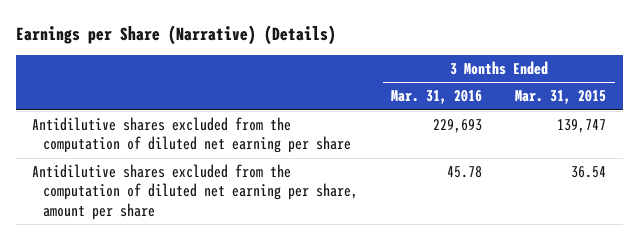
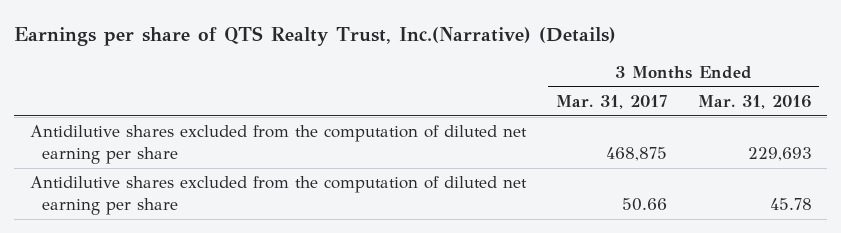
- Earnings per Share (Narrative) (Details)
+ Earnings per share of QTS Realty Trust, Inc.(Narrative) (Details)
- | 3 Months Ended Mar. 31, 2016 | 3 Months Ended Mar. 31, 2015
+ | 3 Months Ended Mar. 31, 2017 | 3 Months Ended Mar. 31, 2016
- Antidilutive shares excluded from the computation of diluted net earning per share, amount per share | 45.78 | 36.54
+ Antidilutive shares excluded from the computation of diluted net earning per share | 50.66 | 45.78

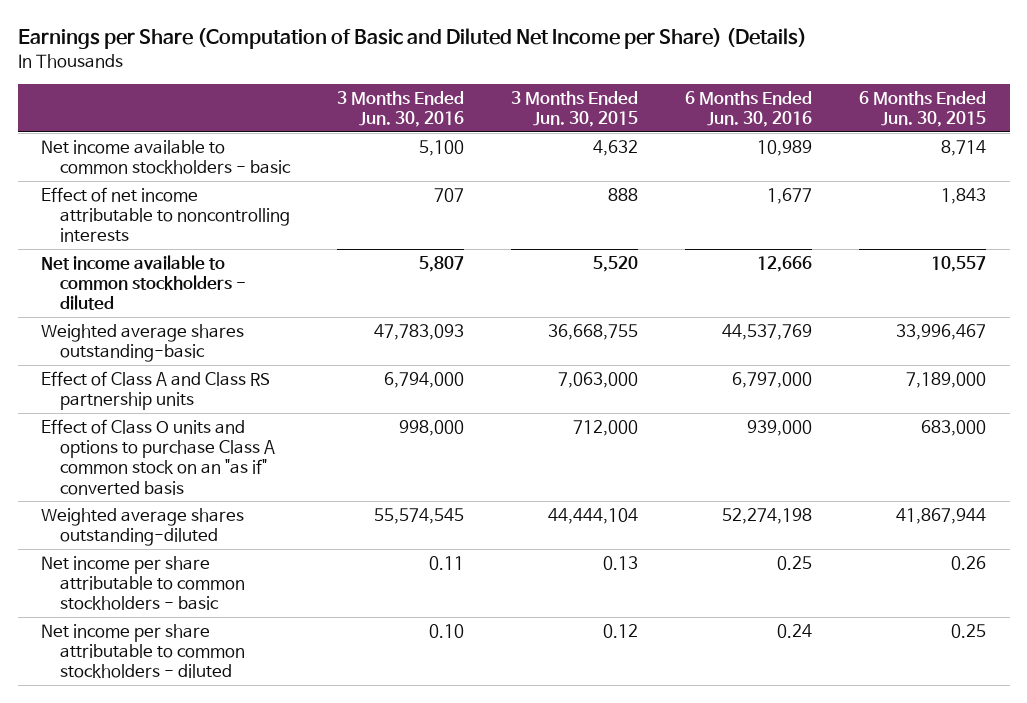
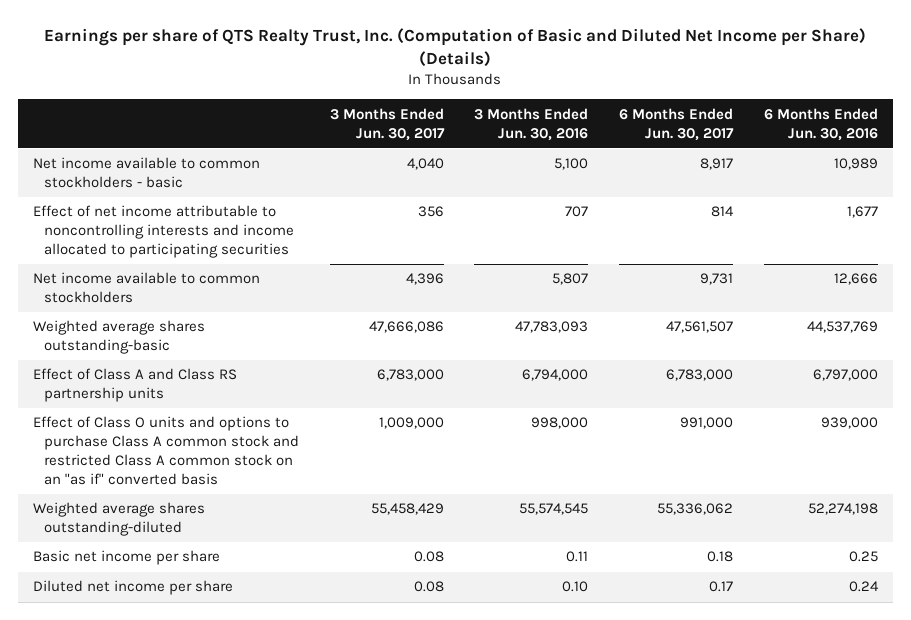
- Earnings per Share (Computation of Basic and Diluted Net Income per Share) (Details)
+ Earnings per share of QTS Realty Trust, Inc. (Computation of Basic and Diluted Net Income per Share) (Details)
- | 3 Months Ended Jun. 30, 2016 | 3 Months Ended Jun. 30, 2015 | 6 Months Ended Jun. 30, 2016 | 6 Months Ended Jun. 30, 2015
+ | 3 Months Ended Jun. 30, 2017 | 3 Months Ended Jun. 30, 2016 | 6 Months Ended Jun. 30, 2017 | 6 Months Ended Jun. 30, 2016
- Effect of net income attributable to noncontrolling interests | 707 | 888 | 1,677 | 1,843
- Net income available to common stockholders - diluted | 5,807 | 5,520 | 12,666 | 10,557
+ Effect of net income attributable to noncontrolling interests and income allocated to participating securities | 356 | 707 | 814 | 1,677
+ Net income available to common stockholders | 4,396 | 5,807 | 9,731 | 12,666
- Effect of Class O units and options to purchase Class A common stock on an "as if" converted basis | 998,000 | 712,000 | 939,000 | 683,000
+ Effect of Class O units and options to purchase Class A common stock and restricted Class A common stock on an "as if" converted basis | 1,009,000 | 998,000 | 991,000 | 939,000
- Net income per share attributable to common stockholders - basic | 0.11 | 0.13 | 0.25 | 0.26
- Net income per share attributable to common stockholders - diluted | 0.10 | 0.12 | 0.24 | 0.25
+ Basic net income per share | 0.08 | 0.11 | 0.18 | 0.25
+ Diluted net income per share | 0.08 | 0.10 | 0.17 | 0.24

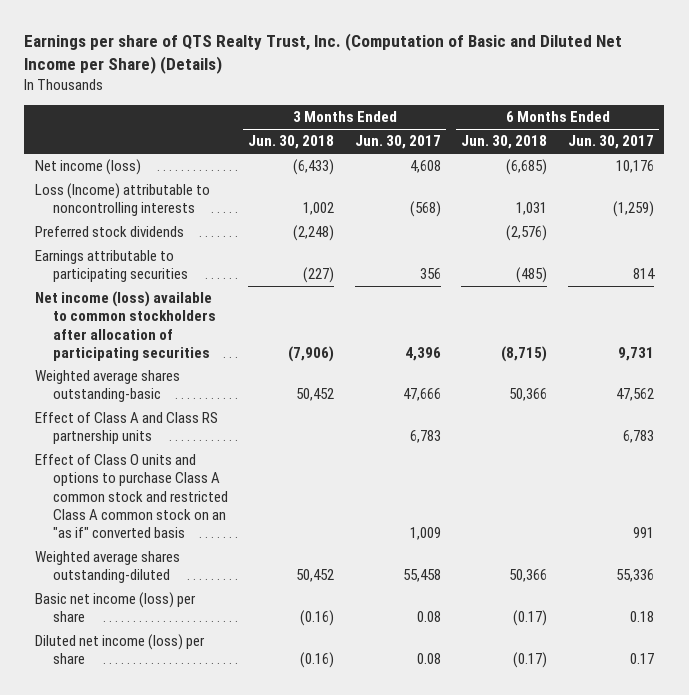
- | 3 Months Ended Jun. 30, 2017 | 3 Months Ended Jun. 30, 2016 | 6 Months Ended Jun. 30, 2017 | 6 Months Ended Jun. 30, 2016
+ | 3 Months Ended Jun. 30, 2018 | 3 Months Ended Jun. 30, 2017 | 6 Months Ended Jun. 30, 2018 | 6 Months Ended Jun. 30, 2017
- Net income available to common stockholders - basic | 4,040 | 5,100 | 8,917 | 10,989
- Effect of net income attributable to noncontrolling interests and income allocated to participating securities | 356 | 707 | 814 | 1,677
- Net income available to common stockholders | 4,396 | 5,807 | 9,731 | 12,666
- Weighted average shares outstanding-basic | 47,666,086 | 47,783,093 | 47,561,507 | 44,537,769
- Effect of Class A and Class RS partnership units | 6,783,000 | 6,794,000 | 6,783,000 | 6,797,000
- Effect of Class O units and options to purchase Class A common stock and restricted Class A common stock on an "as if" converted basis | 1,009,000 | 998,000 | 991,000 | 939,000
- Weighted average shares outstanding-diluted | 55,458,429 | 55,574,545 | 55,336,062 | 52,274,198
- Basic net income per share | 0.08 | 0.11 | 0.18 | 0.25
- Diluted net income per share | 0.08 | 0.10 | 0.17 | 0.24
+ Net income (loss) | (6,433) | 4,608 | (6,685) | 10,176
+ Loss (Income) attributable to noncontrolling interests | 1,002 | (568) | 1,031 | (1,259)
+ Preferred stock dividends | (2,248) | | (2,576) |
+ Earnings attributable to participating securities | (227) | 356 | (485) | 814
+ Net income (loss) available to common stockholders after allocation of participating securities | (7,906) | 4,396 | (8,715) | 9,731
+ Weighted average shares outstanding-basic | 50,452 | 47,666 | 50,366 | 47,562
+ Effect of Class A and Class RS partnership units | | 6,783 | | 6,783
+ Effect of Class O units and options to purchase Class A common stock and restricted Class A common stock on an "as if" converted basis | | 1,009 | | 991
+ Weighted average shares outstanding-diluted | 50,452 | 55,458 | 50,366 | 55,336
+ Basic net income (loss) per share | (0.16) | 0.08 | (0.17) | 0.18
+ Diluted net income (loss) per share | (0.16) | 0.08 | (0.17) | 0.17

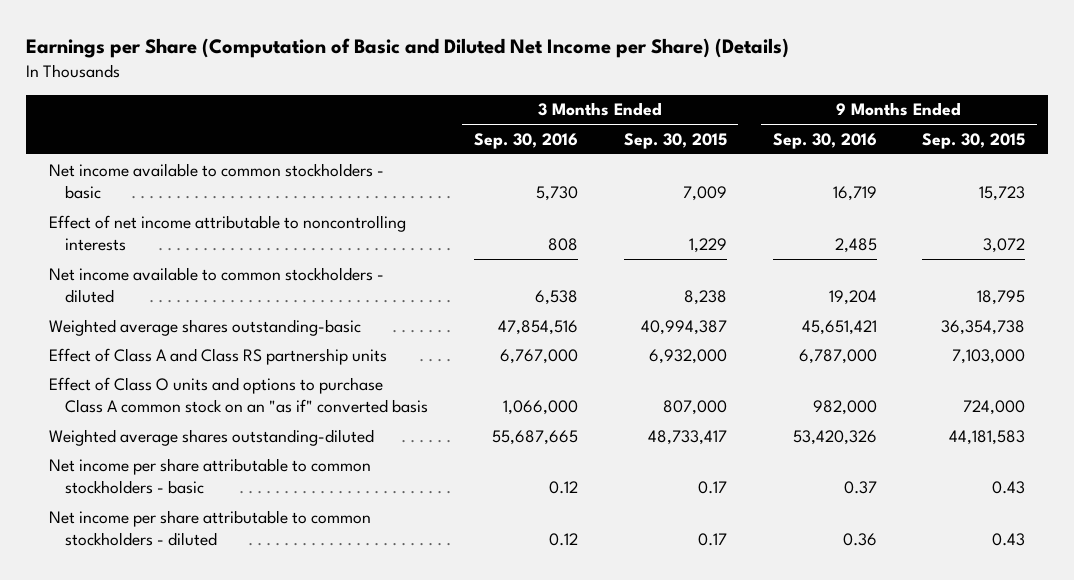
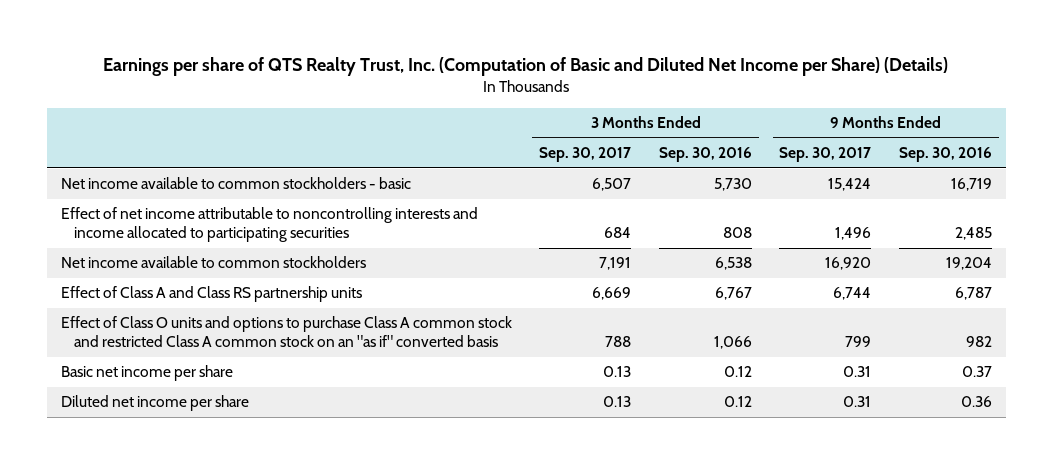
- Earnings per Share (Computation of Basic and Diluted Net Income per Share) (Details)
+ Earnings per share of QTS Realty Trust, Inc. (Computation of Basic and Diluted Net Income per Share) (Details)
- | 3 Months Ended Sep. 30, 2016 | 3 Months Ended Sep. 30, 2015 | 9 Months Ended Sep. 30, 2016 | 9 Months Ended Sep. 30, 2015
+ | 3 Months Ended Sep. 30, 2017 | 3 Months Ended Sep. 30, 2016 | 9 Months Ended Sep. 30, 2017 | 9 Months Ended Sep. 30, 2016
- Effect of net income attributable to noncontrolling interests | 808 | 1,229 | 2,485 | 3,072
- Net income available to common stockholders - diluted | 6,538 | 8,238 | 19,204 | 18,795
- Weighted average shares outstanding-basic | 47,854,516 | 40,994,387 | 45,651,421 | 36,354,738
- Effect of Class A and Class RS partnership units | 6,767,000 | 6,932,000 | 6,787,000 | 7,103,000
- Effect of Class O units and options to purchase Class A common stock on an "as if" converted basis | 1,066,000 | 807,000 | 982,000 | 724,000
- Weighted average shares outstanding-diluted | 55,687,665 | 48,733,417 | 53,420,326 | 44,181,583
- Net income per share attributable to common stockholders - basic | 0.12 | 0.17 | 0.37 | 0.43
- Net income per share attributable to common stockholders - diluted | 0.12 | 0.17 | 0.36 | 0.43
+ Effect of net income attributable to noncontrolling interests and income allocated to participating securities | 684 | 808 | 1,496 | 2,485
+ Net income available to common stockholders | 7,191 | 6,538 | 16,920 | 19,204
+ Effect of Class A and Class RS partnership units | 6,669 | 6,767 | 6,744 | 6,787
+ Effect of Class O units and options to purchase Class A common stock and restricted Class A common stock on an "as if" converted basis | 788 | 1,066 | 799 | 982
+ Basic net income per share | 0.13 | 0.12 | 0.31 | 0.37
+ Diluted net income per share | 0.13 | 0.12 | 0.31 | 0.36

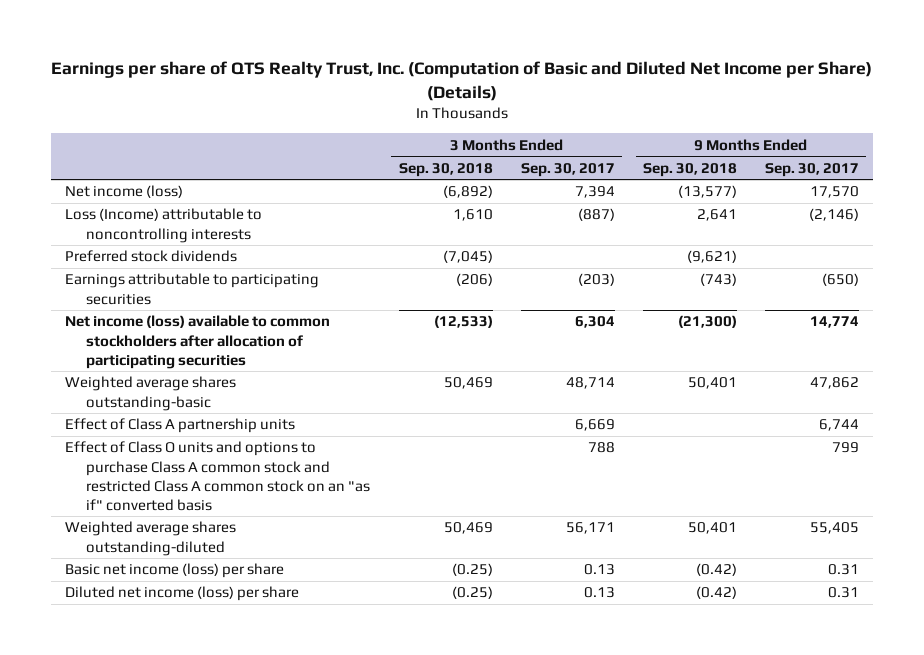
- | 3 Months Ended Sep. 30, 2017 | 3 Months Ended Sep. 30, 2016 | 9 Months Ended Sep. 30, 2017 | 9 Months Ended Sep. 30, 2016
+ | 3 Months Ended Sep. 30, 2018 | 3 Months Ended Sep. 30, 2017 | 9 Months Ended Sep. 30, 2018 | 9 Months Ended Sep. 30, 2017
- Net income available to common stockholders - basic | 6,507 | 5,730 | 15,424 | 16,719
- Effect of net income attributable to noncontrolling interests and income allocated to participating securities | 684 | 808 | 1,496 | 2,485
- Net income available to common stockholders | 7,191 | 6,538 | 16,920 | 19,204
- Effect of Class A and Class RS partnership units | 6,669 | 6,767 | 6,744 | 6,787
+ Net income (loss) | (6,892) | 7,394 | (13,577) | 17,570
+ Loss (Income) attributable to noncontrolling interests | 1,610 | (887) | 2,641 | (2,146)
+ Preferred stock dividends | (7,045) | | (9,621) |
+ Earnings attributable to participating securities | (206) | (203) | (743) | (650)
+ Net income (loss) available to common stockholders after allocation of participating securities | (12,533) | 6,304 | (21,300) | 14,774
+ Weighted average shares outstanding-basic | 50,469 | 48,714 | 50,401 | 47,862
+ Effect of Class A partnership units | | 6,669 | | 6,744
- Basic net income per share | 0.13 | 0.12 | 0.31 | 0.37
- Diluted net income per share | 0.13 | 0.12 | 0.31 | 0.36
+ Weighted average shares outstanding-diluted | 50,469 | 56,171 | 50,401 | 55,405
+ Basic net income (loss) per share | (0.25) | 0.13 | (0.42) | 0.31
+ Diluted net income (loss) per share | (0.25) | 0.13 | (0.42) | 0.31

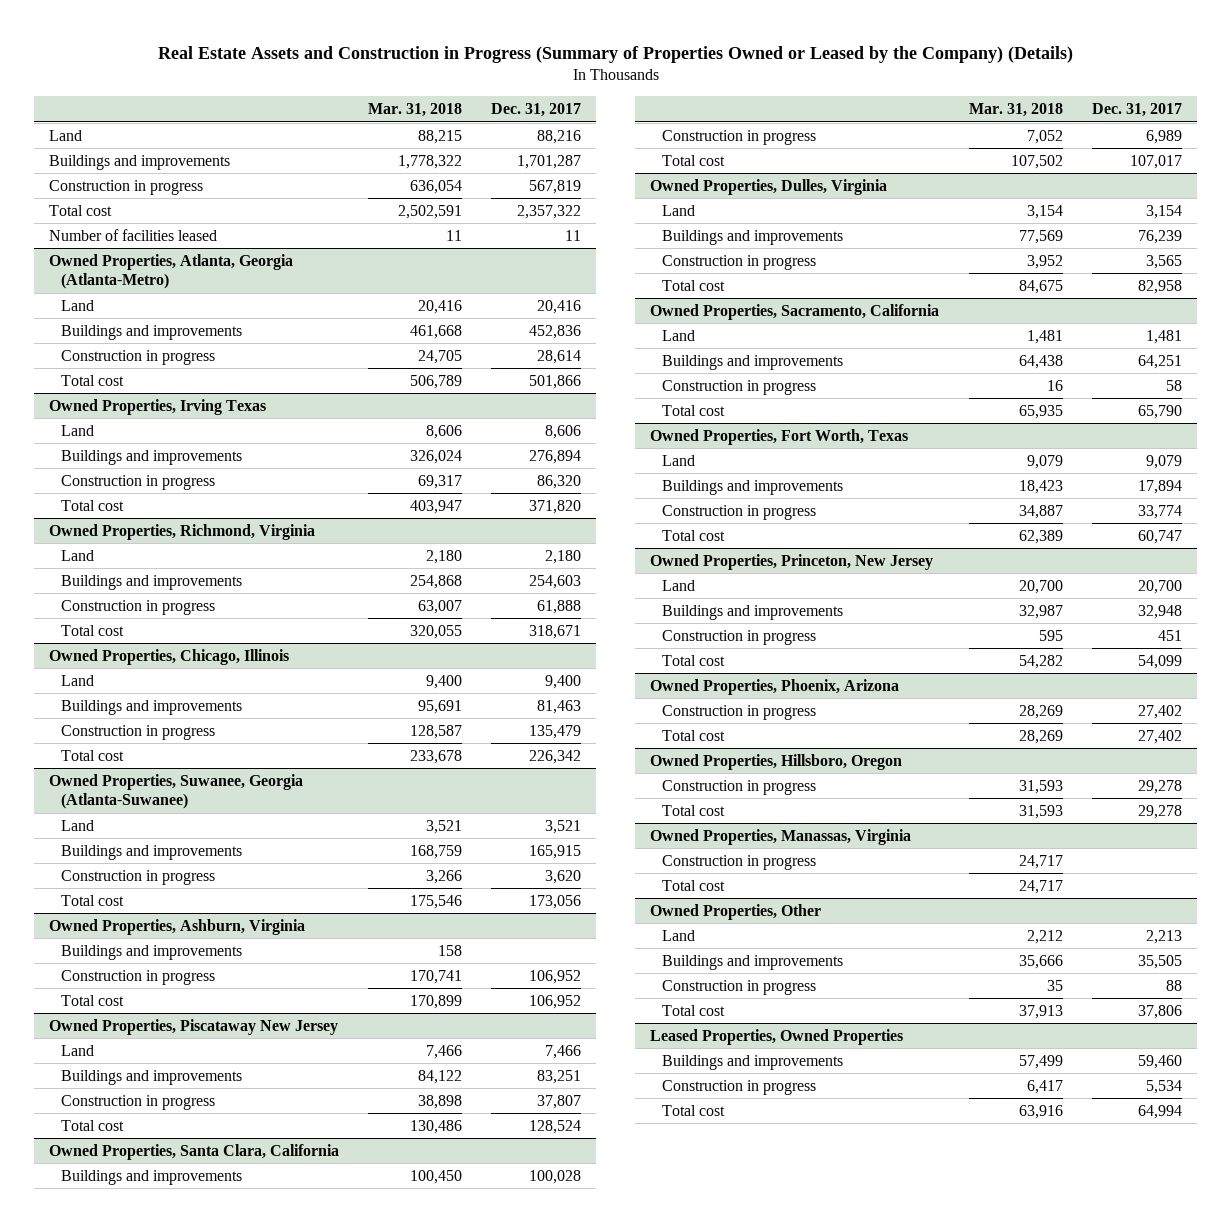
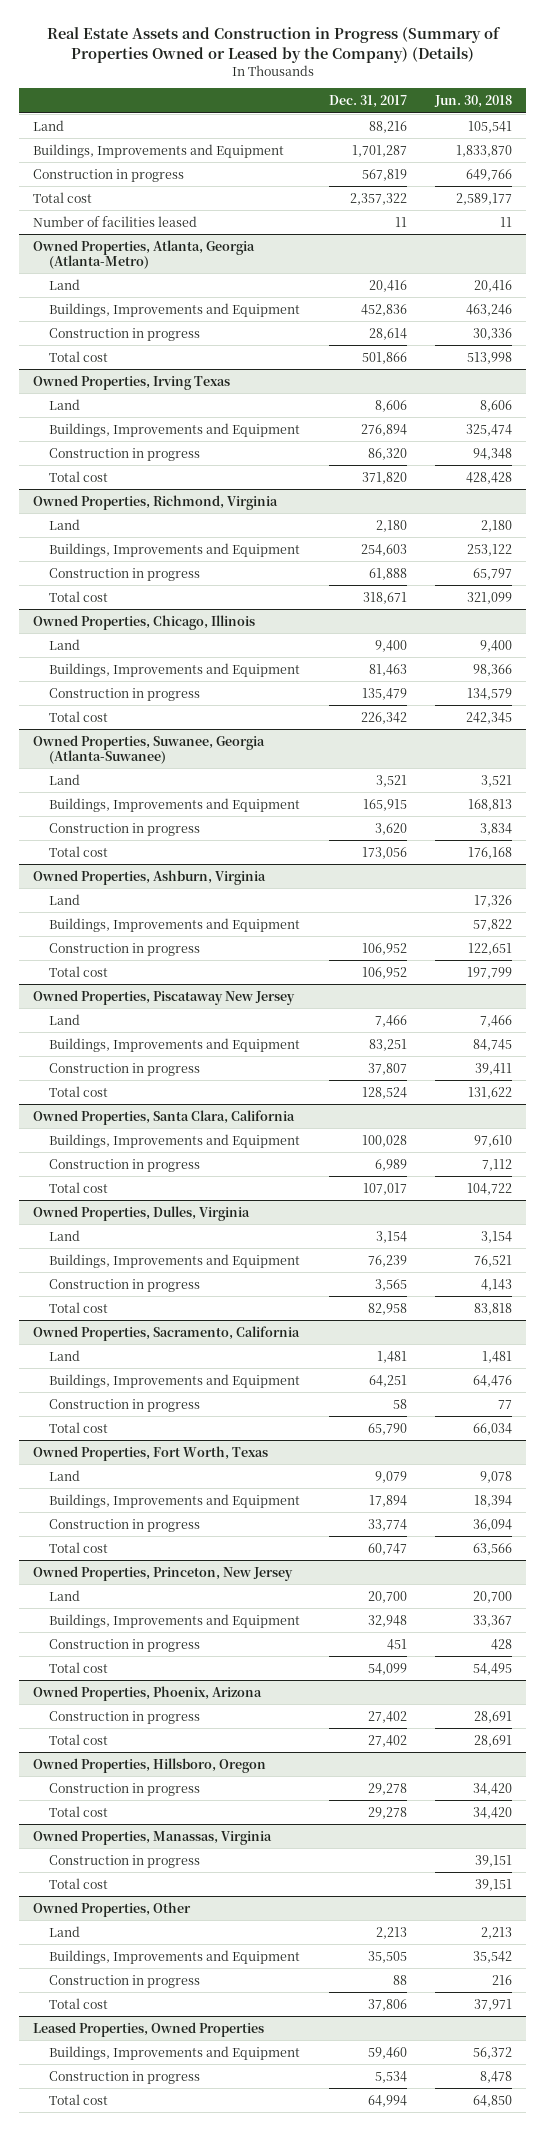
- | Mar. 31, 2018 | Dec. 31, 2017
+ | Dec. 31, 2017 | Jun. 30, 2018
- Buildings and improvements | 1,778,322 | 1,701,287
+ Buildings, Improvements and Equipment | 1,701,287 | 1,833,870
@ Owned Properties, Atlanta, Georgia (Atlanta-Metro)
- Buildings and improvements | 461,668 | 452,836
+ Buildings, Improvements and Equipment | 452,836 | 463,246
@ Owned Properties, Irving Texas
- Buildings and improvements | 326,024 | 276,894
+ Buildings, Improvements and Equipment | 276,894 | 325,474
@ Owned Properties, Richmond, Virginia
- Buildings and improvements | 254,868 | 254,603
+ Buildings, Improvements and Equipment | 254,603 | 253,122
@ Owned Properties, Chicago, Illinois
- Buildings and improvements | 95,691 | 81,463
+ Buildings, Improvements and Equipment | 81,463 | 98,366
@ Owned Properties, Suwanee, Georgia (Atlanta-Suwanee)
- Buildings and improvements | 168,759 | 165,915
+ Buildings, Improvements and Equipment | 165,915 | 168,813
@ Owned Properties, Ashburn, Virginia
- Buildings and improvements | 158 |
+ Land | | 17,326
+ Buildings, Improvements and Equipment | | 57,822
@ Owned Properties, Piscataway New Jersey
- Buildings and improvements | 84,122 | 83,251
+ Buildings, Improvements and Equipment | 83,251 | 84,745
@ Owned Properties, Santa Clara, California
- Buildings and improvements | 100,450 | 100,028
+ Buildings, Improvements and Equipment | 100,028 | 97,610
@ Owned Properties, Dulles, Virginia
- Buildings and improvements | 77,569 | 76,239
+ Buildings, Improvements and Equipment | 76,239 | 76,521
@ Owned Properties, Sacramento, California
- Buildings and improvements | 64,438 | 64,251
+ Buildings, Improvements and Equipment | 64,251 | 64,476
@ Owned Properties, Fort Worth, Texas
- Buildings and improvements | 18,423 | 17,894
+ Buildings, Improvements and Equipment | 17,894 | 18,394
@ Owned Properties, Princeton, New Jersey
- Buildings and improvements | 32,987 | 32,948
+ Buildings, Improvements and Equipment | 32,948 | 33,367
@ Owned Properties, Other
- Buildings and improvements | 35,666 | 35,505
+ Buildings, Improvements and Equipment | 35,505 | 35,542
@ Leased Properties, Owned Properties
- Buildings and improvements | 57,499 | 59,460
+ Buildings, Improvements and Equipment | 59,460 | 56,372

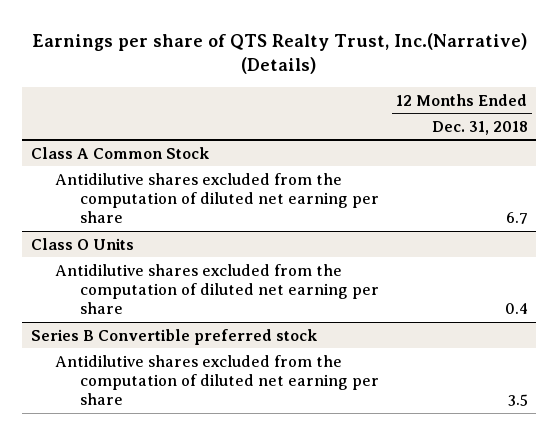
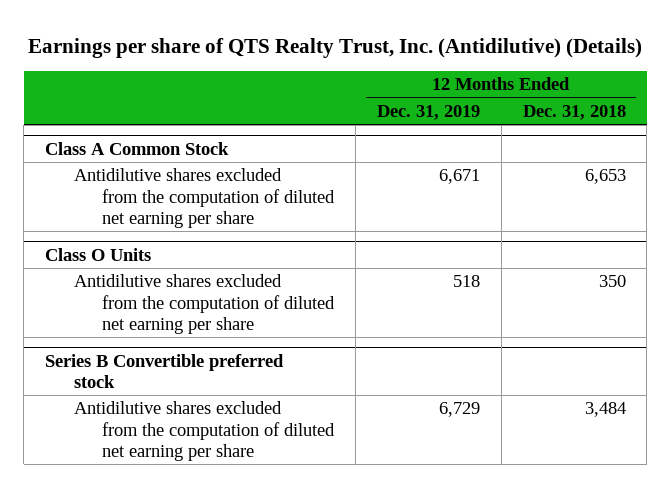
- Earnings per share of QTS Realty Trust, Inc.(Narrative) (Details)
+ Earnings per share of QTS Realty Trust, Inc. (Antidilutive) (Details)
- | 12 Months Ended Dec. 31, 2018
+ | 12 Months Ended Dec. 31, 2019 | 12 Months Ended Dec. 31, 2018
@ Class A Common Stock
- Antidilutive shares excluded from the computation of diluted net earning per share | 6.7
+ Antidilutive shares excluded from the computation of diluted net earning per share | 6,671 | 6,653
@ Class O Units
- Antidilutive shares excluded from the computation of diluted net earning per share | 0.4
+ Antidilutive shares excluded from the computation of diluted net earning per share | 518 | 350
@ Series B Convertible preferred stock
- Antidilutive shares excluded from the computation of diluted net earning per share | 3.5
+ Antidilutive shares excluded from the computation of diluted net earning per share | 6,729 | 3,484

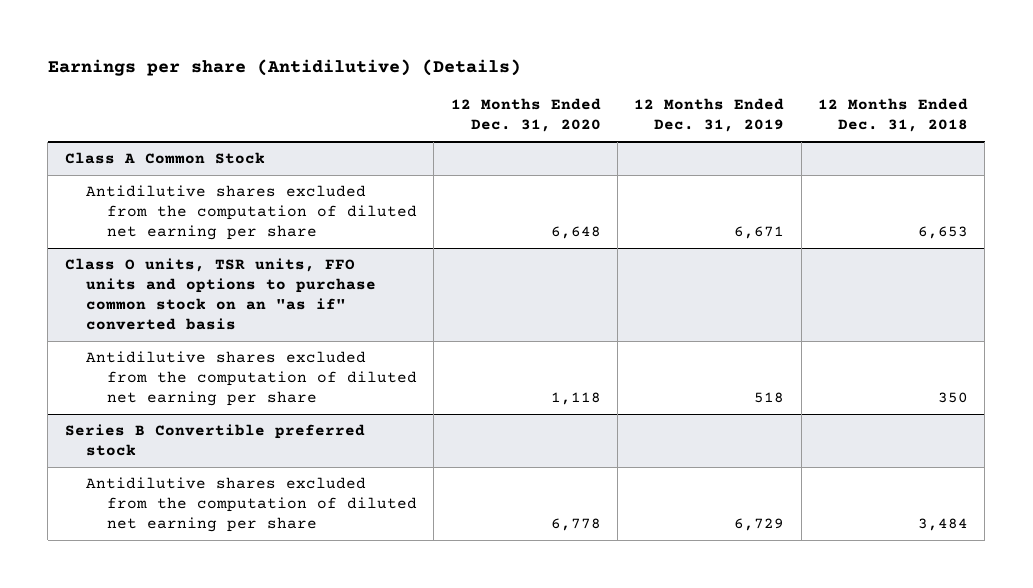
- Earnings per share of QTS Realty Trust, Inc. (Antidilutive) (Details)
+ Earnings per share (Antidilutive) (Details)
- | 12 Months Ended Dec. 31, 2019 | 12 Months Ended Dec. 31, 2018
+ | 12 Months Ended Dec. 31, 2020 | 12 Months Ended Dec. 31, 2019 | 12 Months Ended Dec. 31, 2018
- Class O Units
+ Class O units, TSR units, FFO units and options to purchase common stock on an "as if" converted basis

